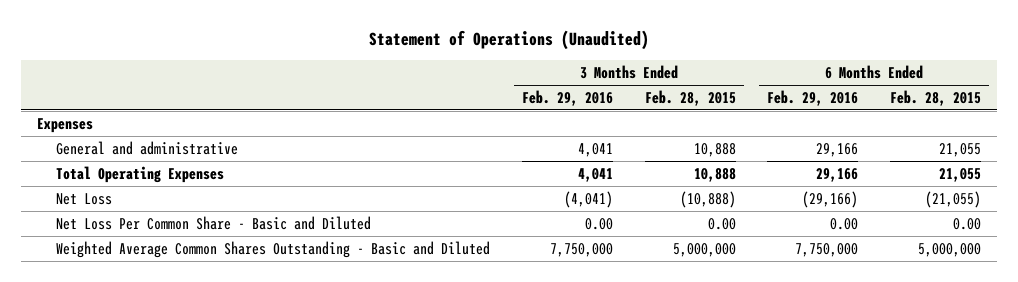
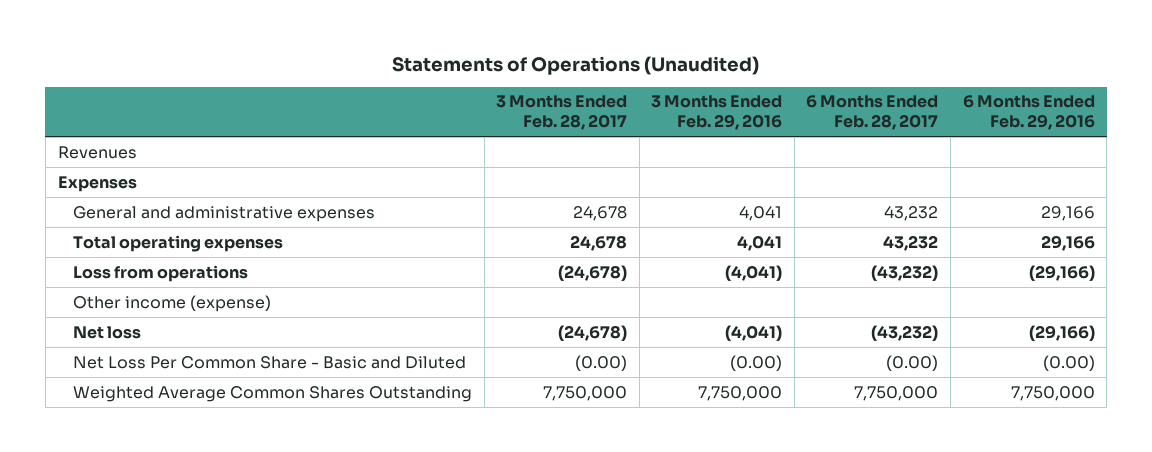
- Statement of Operations (Unaudited)
+ Statements of Operations (Unaudited)
- | 3 Months Ended Feb. 29, 2016 | 3 Months Ended Feb. 28, 2015 | 6 Months Ended Feb. 29, 2016 | 6 Months Ended Feb. 28, 2015
+ | 3 Months Ended Feb. 28, 2017 | 3 Months Ended Feb. 29, 2016 | 6 Months Ended Feb. 28, 2017 | 6 Months Ended Feb. 29, 2016
+ Revenues
- General and administrative | 4,041 | 10,888 | 29,166 | 21,055
- Total Operating Expenses | 4,041 | 10,888 | 29,166 | 21,055
- Net Loss | (4,041) | (10,888) | (29,166) | (21,055)
- Net Loss Per Common Share - Basic and Diluted | 0.00 | 0.00 | 0.00 | 0.00
- Weighted Average Common Shares Outstanding - Basic and Diluted | 7,750,000 | 5,000,000 | 7,750,000 | 5,000,000
+ General and administrative expenses | 24,678 | 4,041 | 43,232 | 29,166
+ Total operating expenses | 24,678 | 4,041 | 43,232 | 29,166
+ Loss from operations | (24,678) | (4,041) | (43,232) | (29,166)
+ Other income (expense)
+ Net loss | (24,678) | (4,041) | (43,232) | (29,166)
+ Net Loss Per Common Share - Basic and Diluted | (0.00) | (0.00) | (0.00) | (0.00)
+ Weighted Average Common Shares Outstanding | 7,750,000 | 7,750,000 | 7,750,000 | 7,750,000

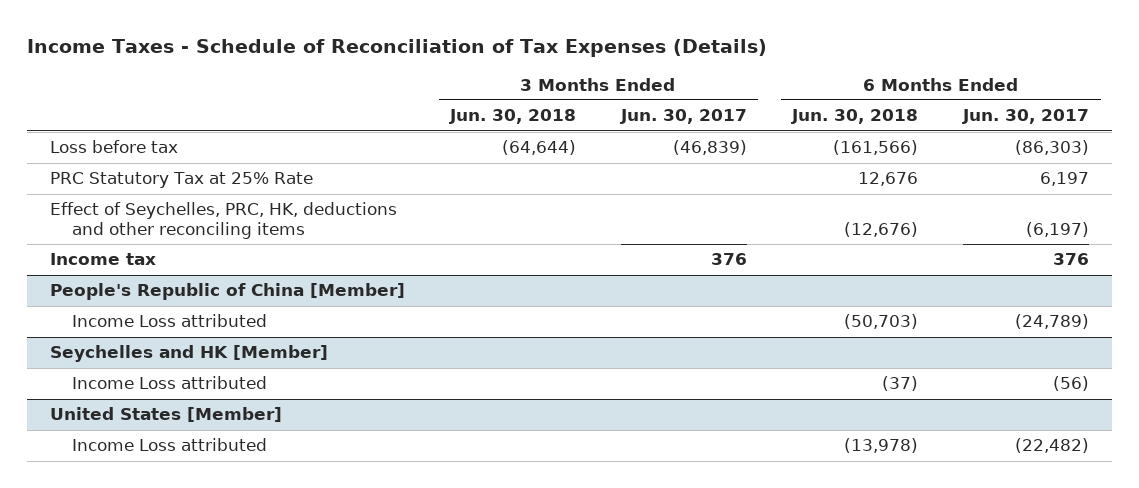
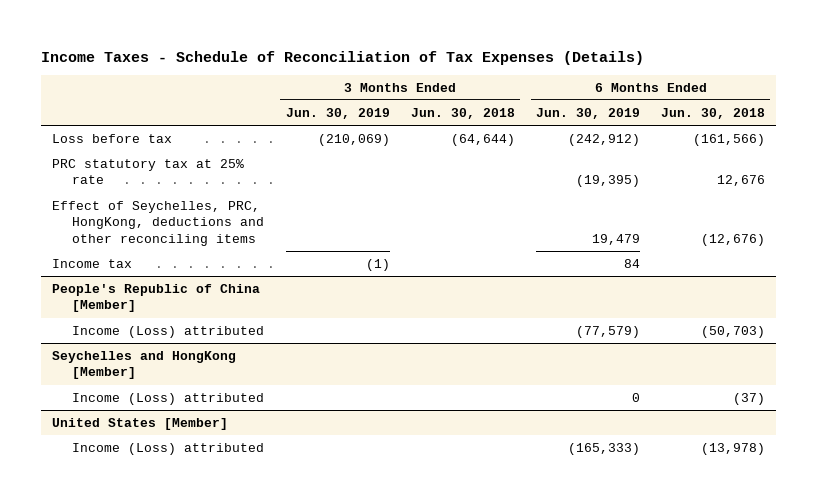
- | 3 Months Ended Jun. 30, 2018 | 3 Months Ended Jun. 30, 2017 | 6 Months Ended Jun. 30, 2018 | 6 Months Ended Jun. 30, 2017
+ | 3 Months Ended Jun. 30, 2019 | 3 Months Ended Jun. 30, 2018 | 6 Months Ended Jun. 30, 2019 | 6 Months Ended Jun. 30, 2018
- PRC Statutory Tax at 25% Rate | | | 12,676 | 6,197
- Effect of Seychelles, PRC, HK, deductions and other reconciling items | | | (12,676) | (6,197)
+ PRC statutory tax at 25% rate | | | (19,395) | 12,676
+ Effect of Seychelles, PRC, HongKong, deductions and other reconciling items | | | 19,479 | (12,676)
@ People's Republic of China [Member]
- Income Loss attributed | | | (50,703) | (24,789)
- Seychelles and HK [Member]
- Income Loss attributed | | | (37) | (56)
@ People's Republic of China [Member]
+ Income (Loss) attributed | | | (77,579) | (50,703)
+ Seychelles and HongKong [Member]
+ Income (Loss) attributed | | | 0 | (37)
@ United States [Member]
- Income Loss attributed | | | (13,978) | (22,482)
+ Income (Loss) attributed | | | (165,333) | (13,978)

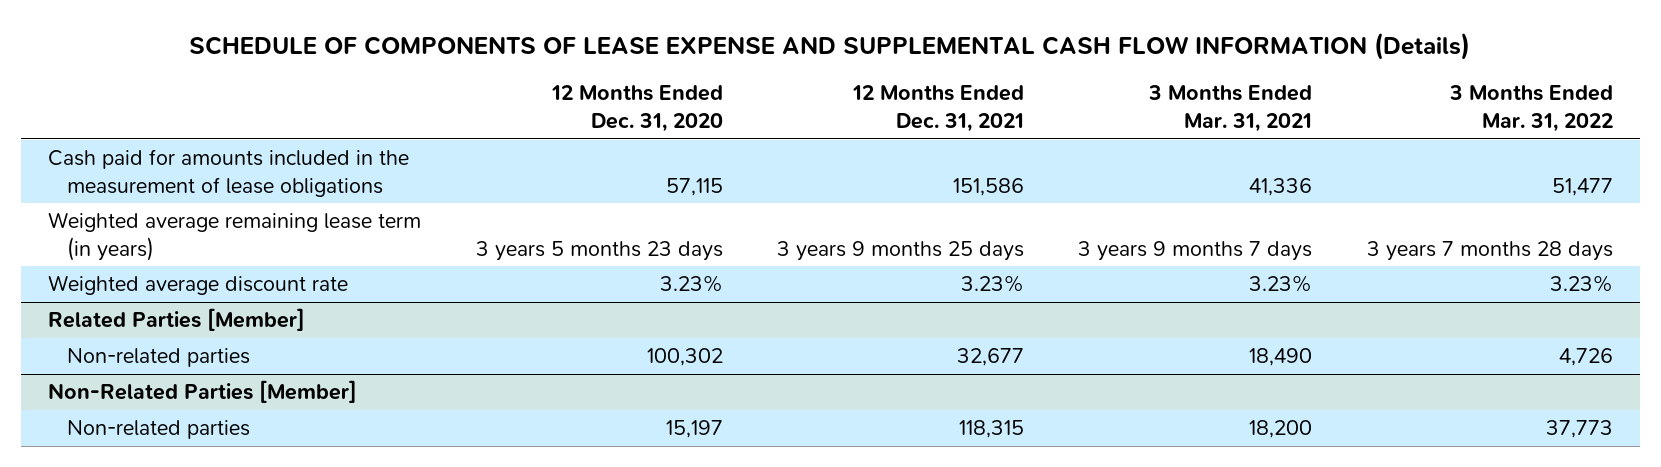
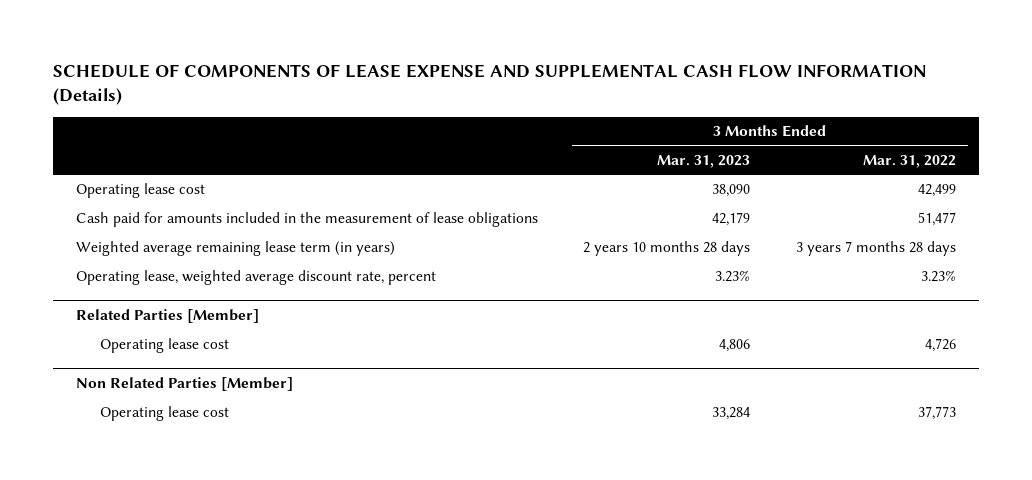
- | 12 Months Ended Dec. 31, 2020 | 12 Months Ended Dec. 31, 2021 | 3 Months Ended Mar. 31, 2021 | 3 Months Ended Mar. 31, 2022
+ | 3 Months Ended Mar. 31, 2023 | 3 Months Ended Mar. 31, 2022
+ Operating lease cost | 38,090 | 42,499
- Weighted average discount rate | 3.23% | 3.23% | 3.23% | 3.23%
+ Operating lease, weighted average discount rate, percent | 3.23% | 3.23%
@ Related Parties [Member]
- Non-related parties | 100,302 | 32,677 | 18,490 | 4,726
- Non-Related Parties [Member]
- Non-related parties | 15,197 | 118,315 | 18,200 | 37,773
@ Related Parties [Member]
+ Operating lease cost | 4,806 | 4,726
+ Non Related Parties [Member]
+ Operating lease cost | 33,284 | 37,773

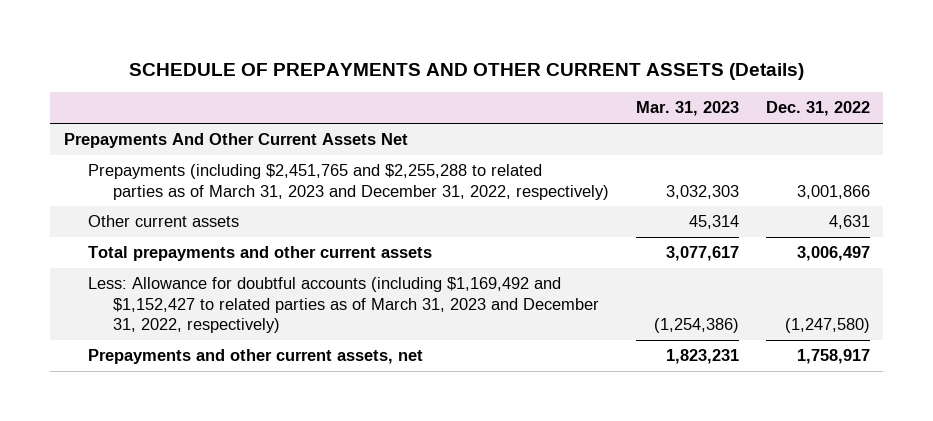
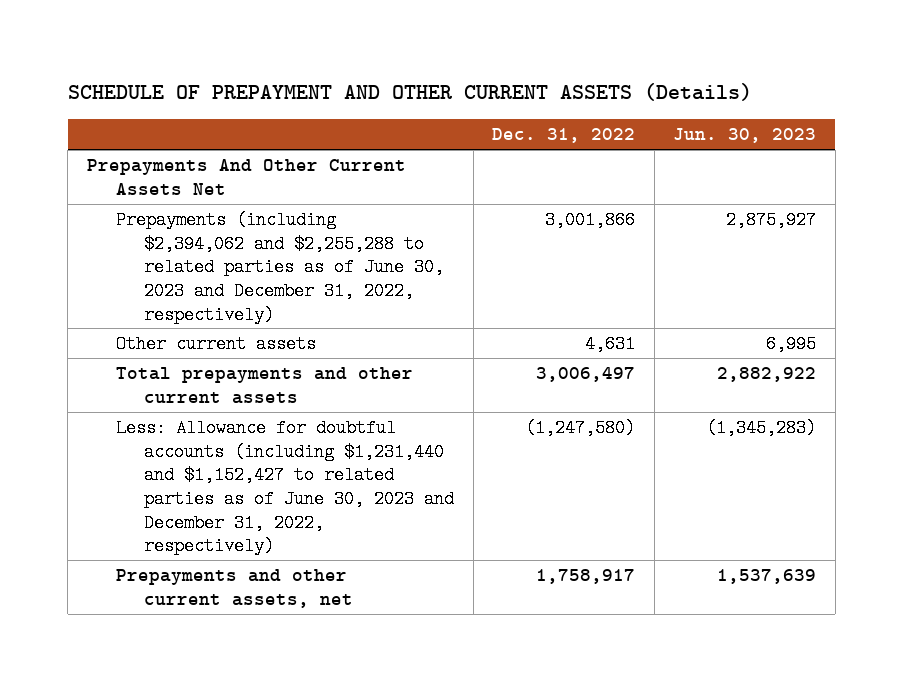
- SCHEDULE OF PREPAYMENTS AND OTHER CURRENT ASSETS (Details)
+ SCHEDULE OF PREPAYMENT AND OTHER CURRENT ASSETS (Details)
- | Mar. 31, 2023 | Dec. 31, 2022
+ | Dec. 31, 2022 | Jun. 30, 2023
- Prepayments (including $2,451,765 and $2,255,288 to related parties as of March 31, 2023 and December 31, 2022, respectively) | 3,032,303 | 3,001,866
+ Prepayments (including $2,394,062 and $2,255,288 to related parties as of June 30, 2023 and December 31, 2022, respectively) | 3,001,866 | 2,875,927
- Less: Allowance for doubtful accounts (including $1,169,492 and $1,152,427 to related parties as of March 31, 2023 and December 31, 2022, respectively) | (1,254,386) | (1,247,580)
+ Less: Allowance for doubtful accounts (including $1,231,440 and $1,152,427 to related parties as of June 30, 2023 and December 31, 2022, respectively) | (1,247,580) | (1,345,283)

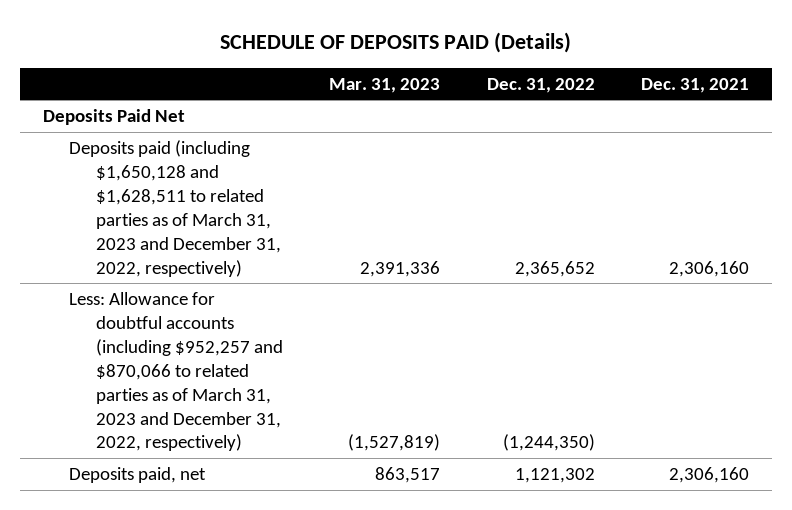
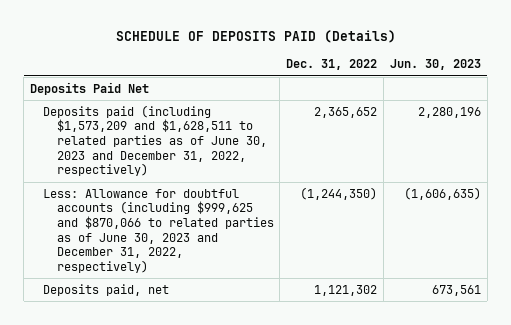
- | Mar. 31, 2023 | Dec. 31, 2022 | Dec. 31, 2021
+ | Dec. 31, 2022 | Jun. 30, 2023
- Deposits paid (including $1,650,128 and $1,628,511 to related parties as of March 31, 2023 and December 31, 2022, respectively) | 2,391,336 | 2,365,652 | 2,306,160
- Less: Allowance for doubtful accounts (including $952,257 and $870,066 to related parties as of March 31, 2023 and December 31, 2022, respectively) | (1,527,819) | (1,244,350) |
+ Deposits paid (including $1,573,209 and $1,628,511 to related parties as of June 30, 2023 and December 31, 2022, respectively) | 2,365,652 | 2,280,196
+ Less: Allowance for doubtful accounts (including $999,625 and $870,066 to related parties as of June 30, 2023 and December 31, 2022, respectively) | (1,244,350) | (1,606,635)

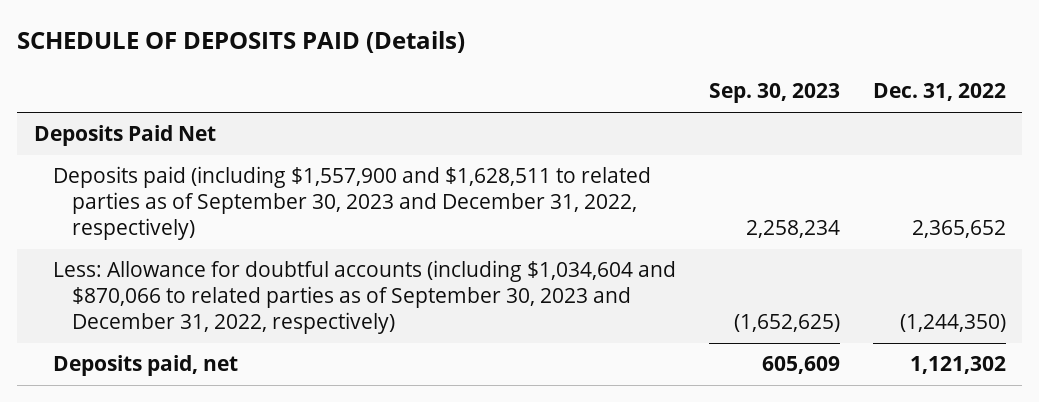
- | Dec. 31, 2022 | Jun. 30, 2023
+ | Sep. 30, 2023 | Dec. 31, 2022
- Deposits paid (including $1,573,209 and $1,628,511 to related parties as of June 30, 2023 and December 31, 2022, respectively) | 2,365,652 | 2,280,196
- Less: Allowance for doubtful accounts (including $999,625 and $870,066 to related parties as of June 30, 2023 and December 31, 2022, respectively) | (1,244,350) | (1,606,635)
+ Deposits paid (including $1,557,900 and $1,628,511 to related parties as of September 30, 2023 and December 31, 2022, respectively) | 2,258,234 | 2,365,652
+ Less: Allowance for doubtful accounts (including $1,034,604 and $870,066 to related parties as of September 30, 2023 and December 31, 2022, respectively) | (1,652,625) | (1,244,350)

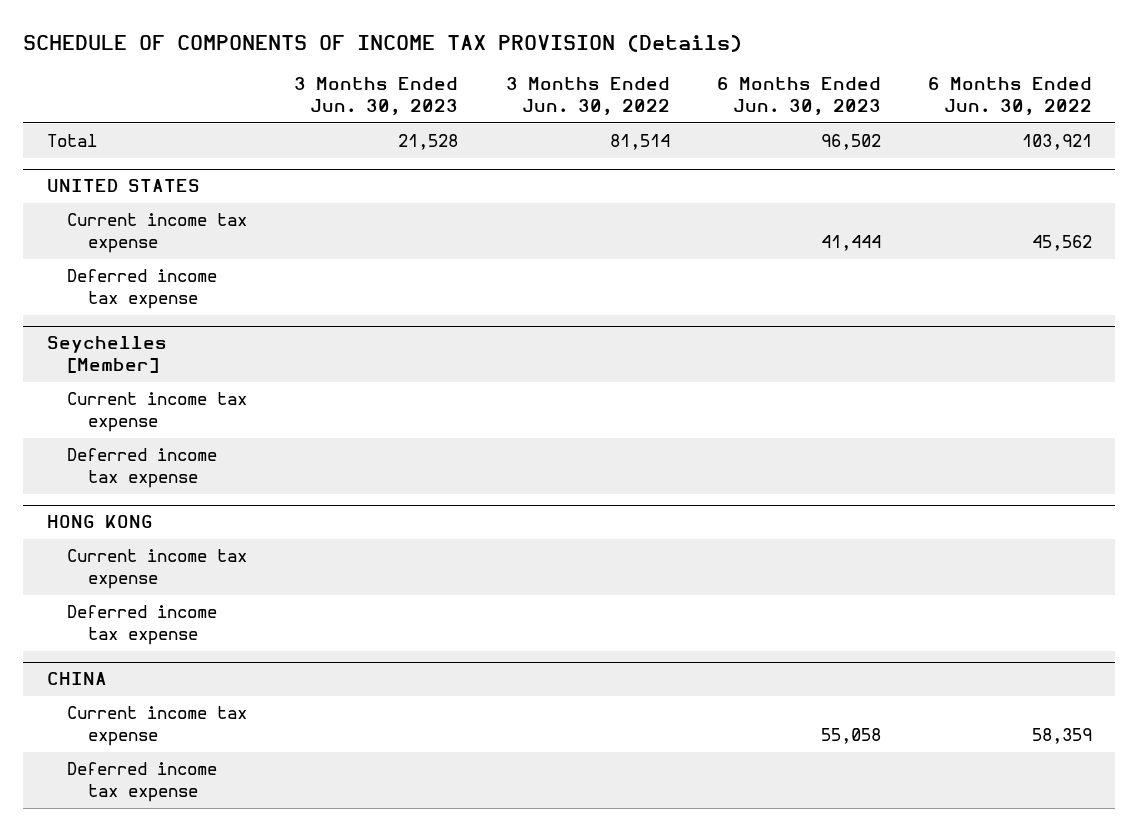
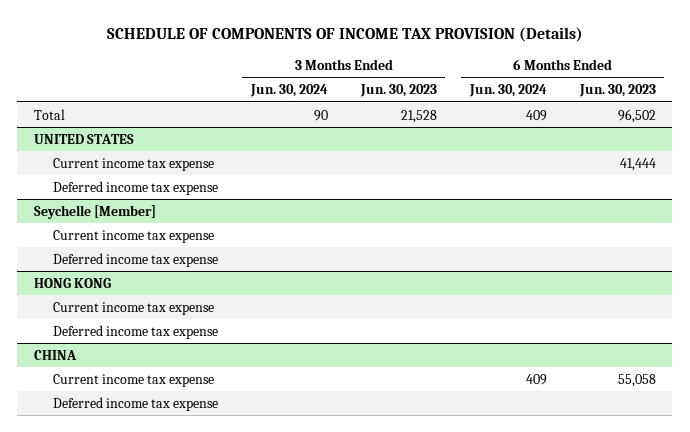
- | 3 Months Ended Jun. 30, 2023 | 3 Months Ended Jun. 30, 2022 | 6 Months Ended Jun. 30, 2023 | 6 Months Ended Jun. 30, 2022
+ | 3 Months Ended Jun. 30, 2024 | 3 Months Ended Jun. 30, 2023 | 6 Months Ended Jun. 30, 2024 | 6 Months Ended Jun. 30, 2023
- Seychelles [Member]
+ Seychelle [Member]

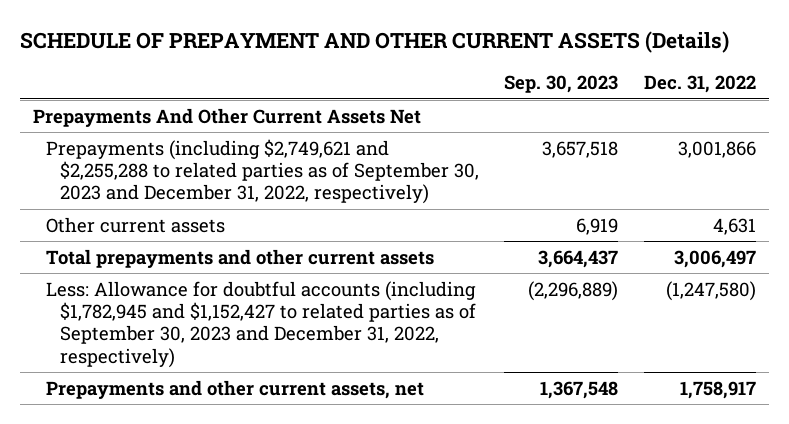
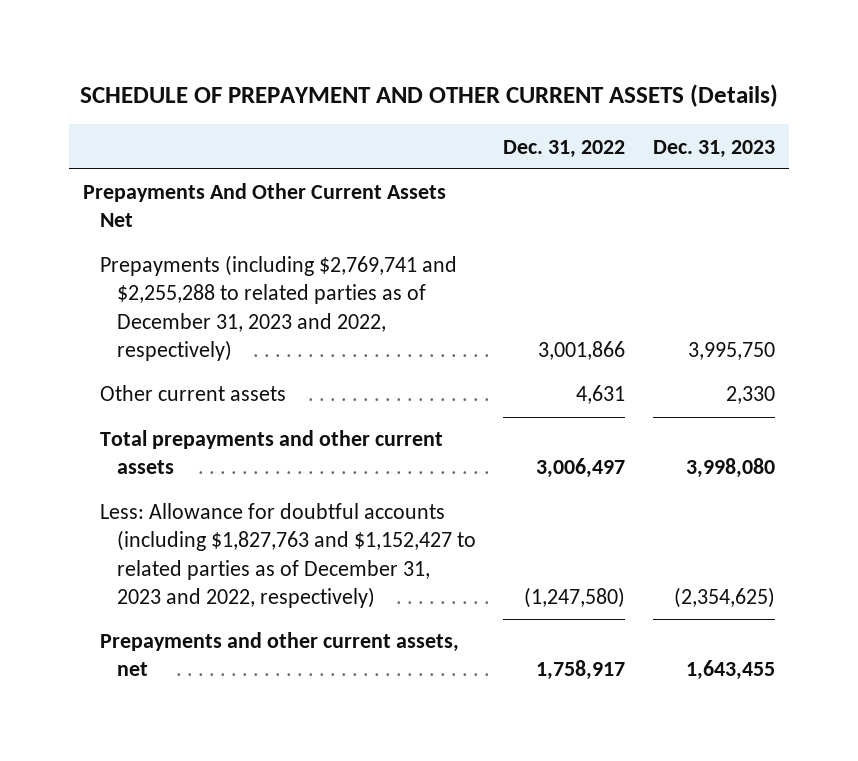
- | Sep. 30, 2023 | Dec. 31, 2022
+ | Dec. 31, 2022 | Dec. 31, 2023
- Prepayments (including $2,749,621 and $2,255,288 to related parties as of September 30, 2023 and December 31, 2022, respectively) | 3,657,518 | 3,001,866
+ Prepayments (including $2,769,741 and $2,255,288 to related parties as of December 31, 2023 and 2022, respectively) | 3,001,866 | 3,995,750
- Less: Allowance for doubtful accounts (including $1,782,945 and $1,152,427 to related parties as of September 30, 2023 and December 31, 2022, respectively) | (2,296,889) | (1,247,580)
+ Less: Allowance for doubtful accounts (including $1,827,763 and $1,152,427 to related parties as of December 31, 2023 and 2022, respectively) | (1,247,580) | (2,354,625)

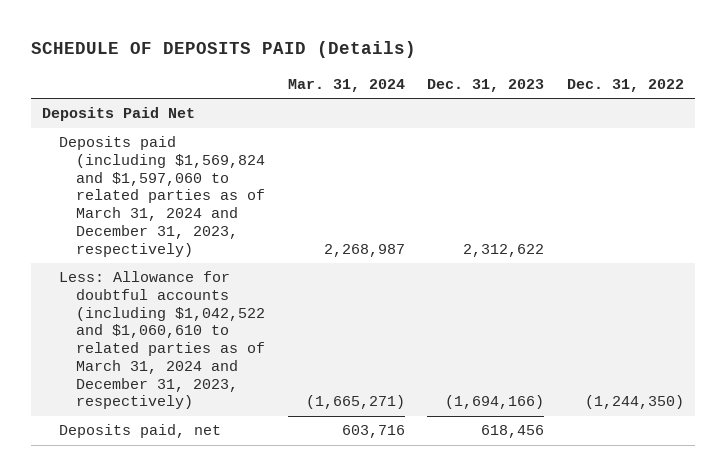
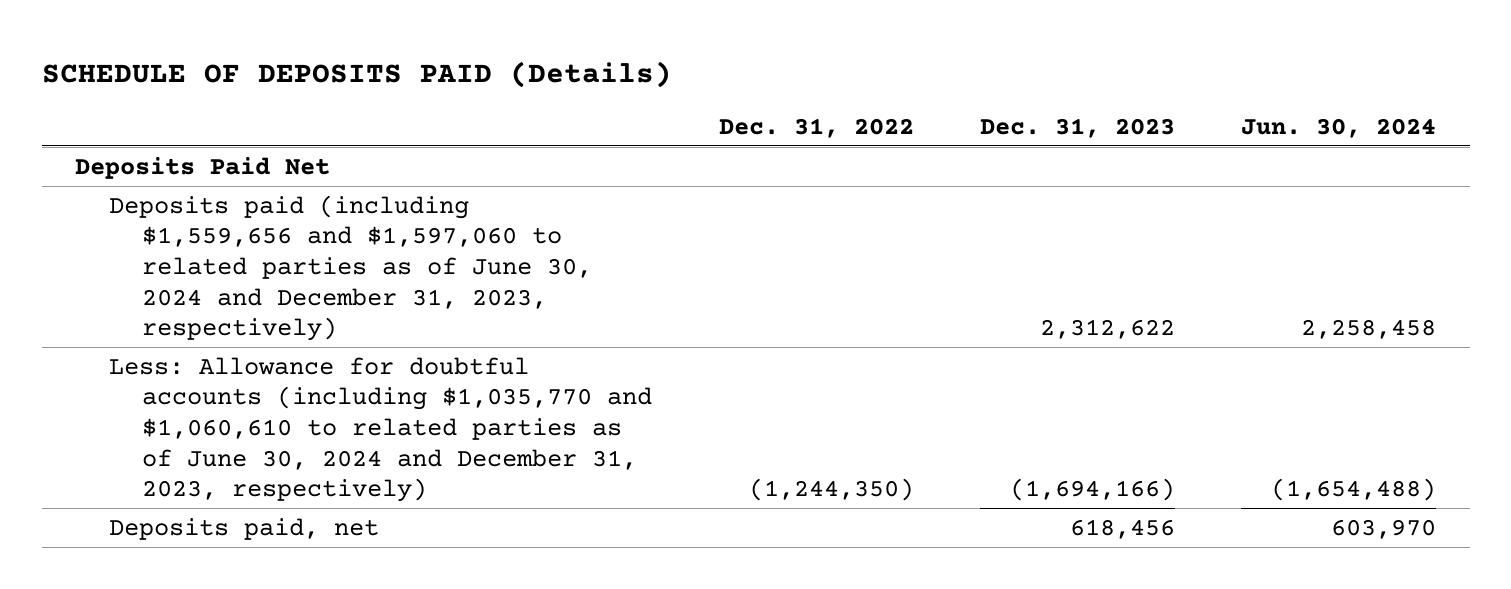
- | Mar. 31, 2024 | Dec. 31, 2023 | Dec. 31, 2022
+ | Dec. 31, 2022 | Dec. 31, 2023 | Jun. 30, 2024
- Deposits paid (including $1,569,824 and $1,597,060 to related parties as of March 31, 2024 and December 31, 2023, respectively) | 2,268,987 | 2,312,622 |
- Less: Allowance for doubtful accounts (including $1,042,522 and $1,060,610 to related parties as of March 31, 2024 and December 31, 2023, respectively) | (1,665,271) | (1,694,166) | (1,244,350)
+ Deposits paid (including $1,559,656 and $1,597,060 to related parties as of June 30, 2024 and December 31, 2023, respectively) | | 2,312,622 | 2,258,458
+ Less: Allowance for doubtful accounts (including $1,035,770 and $1,060,610 to related parties as of June 30, 2024 and December 31, 2023, respectively) | (1,244,350) | (1,694,166) | (1,654,488)

